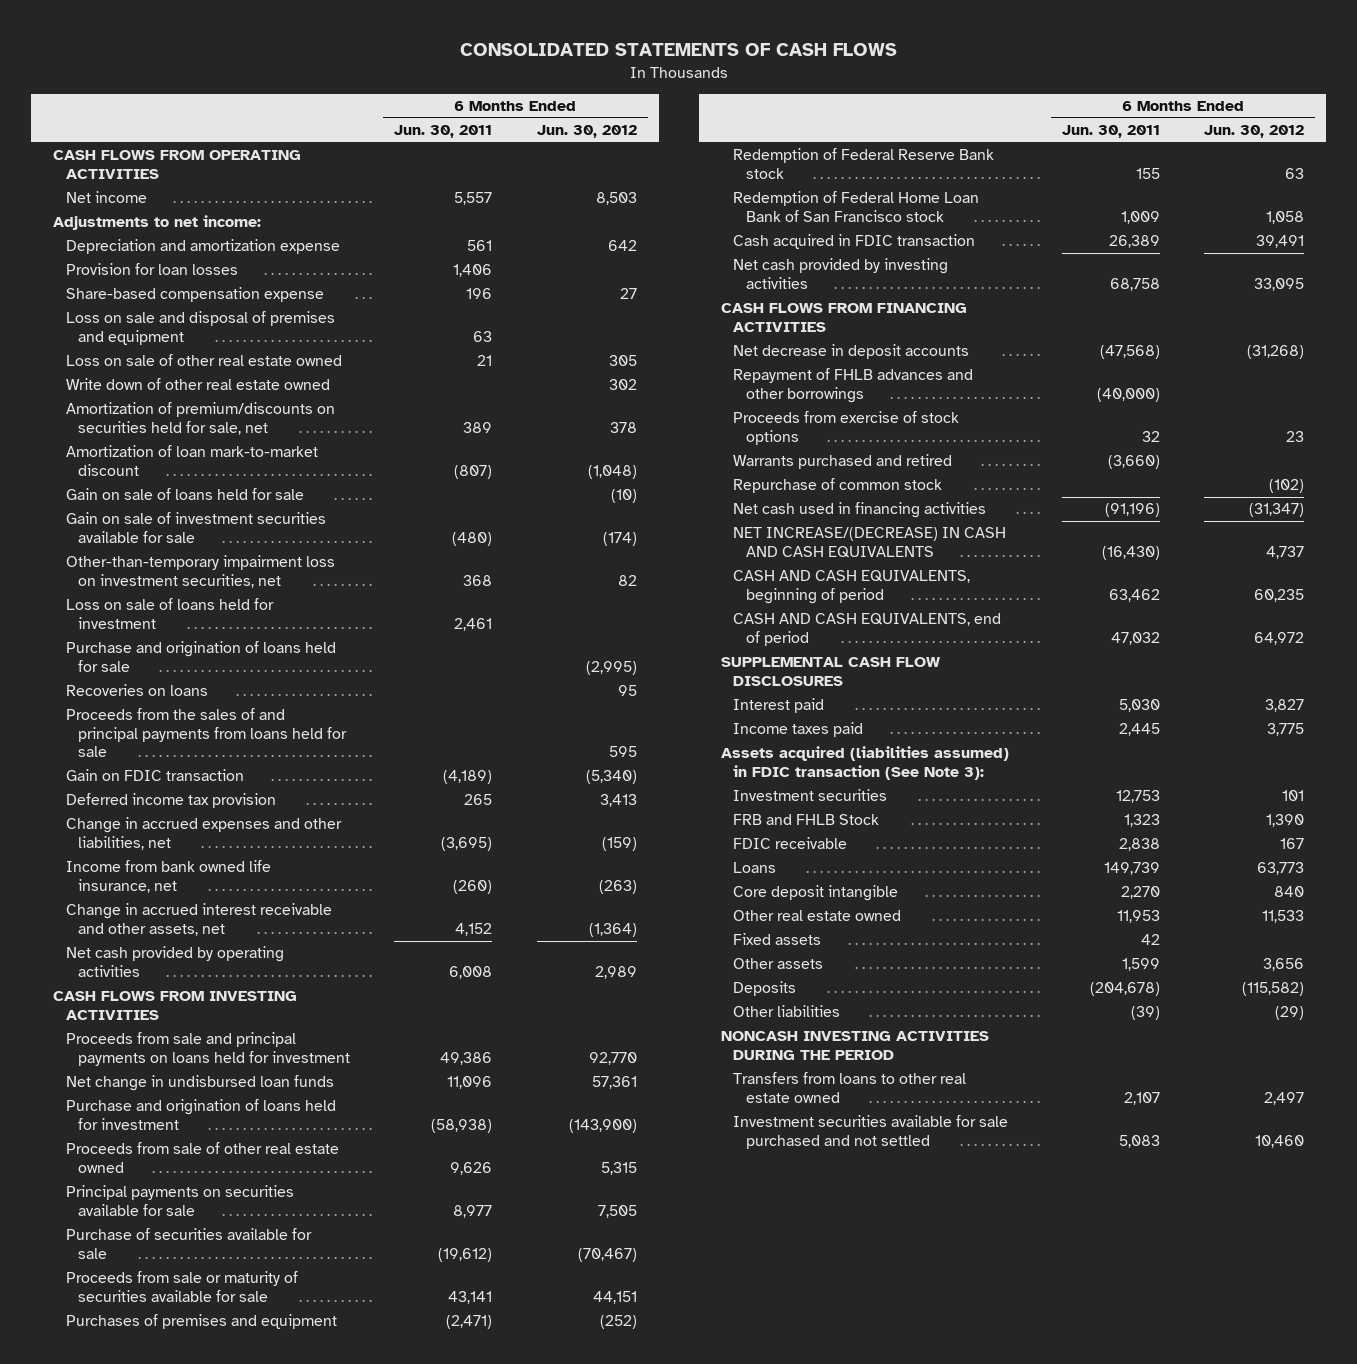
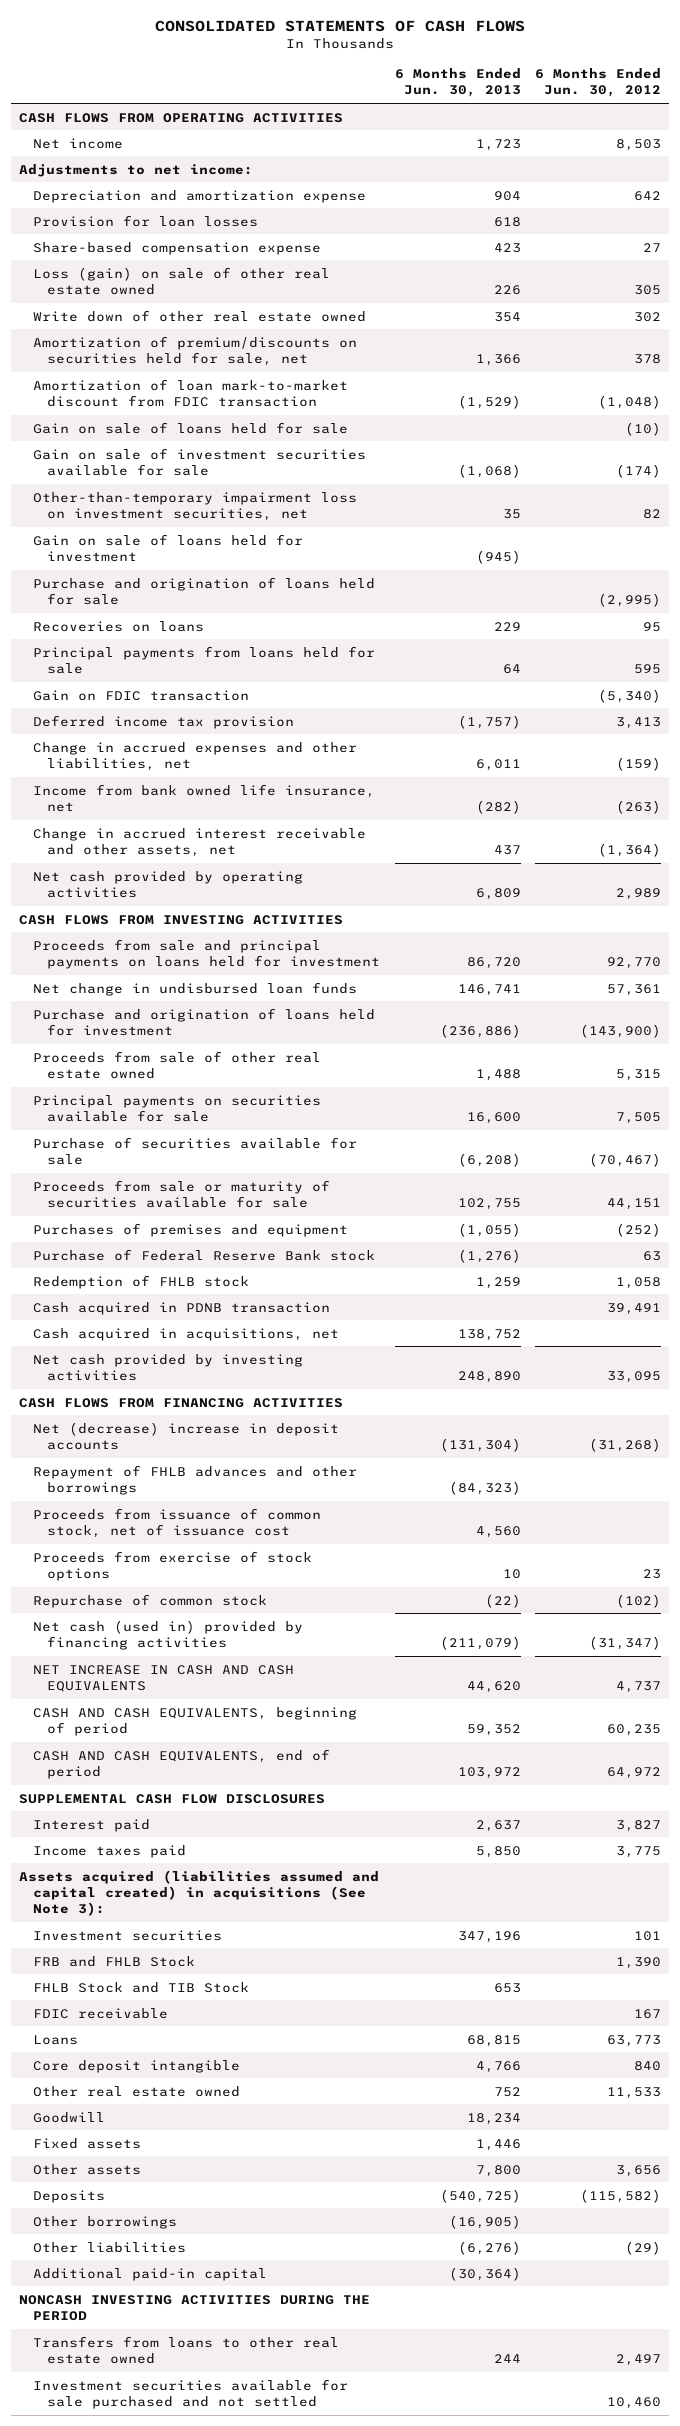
- | 6 Months Ended Jun. 30, 2011 | 6 Months Ended Jun. 30, 2012
+ | 6 Months Ended Jun. 30, 2013 | 6 Months Ended Jun. 30, 2012
- Loss on sale and disposal of premises and equipment | 63 |
- Loss on sale of other real estate owned | 21 | 305
+ Loss (gain) on sale of other real estate owned | 226 | 305
- Amortization of loan mark-to-market discount | (807) | (1,048)
+ Amortization of loan mark-to-market discount from FDIC transaction | (1,529) | (1,048)
- Loss on sale of loans held for investment | 2,461 |
+ Gain on sale of loans held for investment | (945) |
- Proceeds from the sales of and principal payments from loans held for sale | | 595
+ Principal payments from loans held for sale | 64 | 595
- Redemption of Federal Reserve Bank stock | 155 | 63
- Redemption of Federal Home Loan Bank of San Francisco stock | 1,009 | 1,058
- Cash acquired in FDIC transaction | 26,389 | 39,491
+ Purchase of Federal Reserve Bank stock | (1,276) | 63
+ Redemption of FHLB stock | 1,259 | 1,058
+ Cash acquired in PDNB transaction | | 39,491
+ Cash acquired in acquisitions, net | 138,752 |
- Net decrease in deposit accounts | (47,568) | (31,268)
+ Net (decrease) increase in deposit accounts | (131,304) | (31,268)
+ Proceeds from issuance of common stock, net of issuance cost | 4,560 |
- Warrants purchased and retired | (3,660) |
- Net cash used in financing activities | (91,196) | (31,347)
- NET INCREASE/(DECREASE) IN CASH AND CASH EQUIVALENTS | (16,430) | 4,737
+ Net cash (used in) provided by financing activities | (211,079) | (31,347)
+ NET INCREASE IN CASH AND CASH EQUIVALENTS | 44,620 | 4,737
- Assets acquired (liabilities assumed) in FDIC transaction (See Note 3):
+ Assets acquired (liabilities assumed and capital created) in acquisitions (See Note 3):
+ FHLB Stock and TIB Stock | 653 |
+ Goodwill | 18,234 |
+ Other borrowings | (16,905) |
+ Additional paid-in capital | (30,364) |

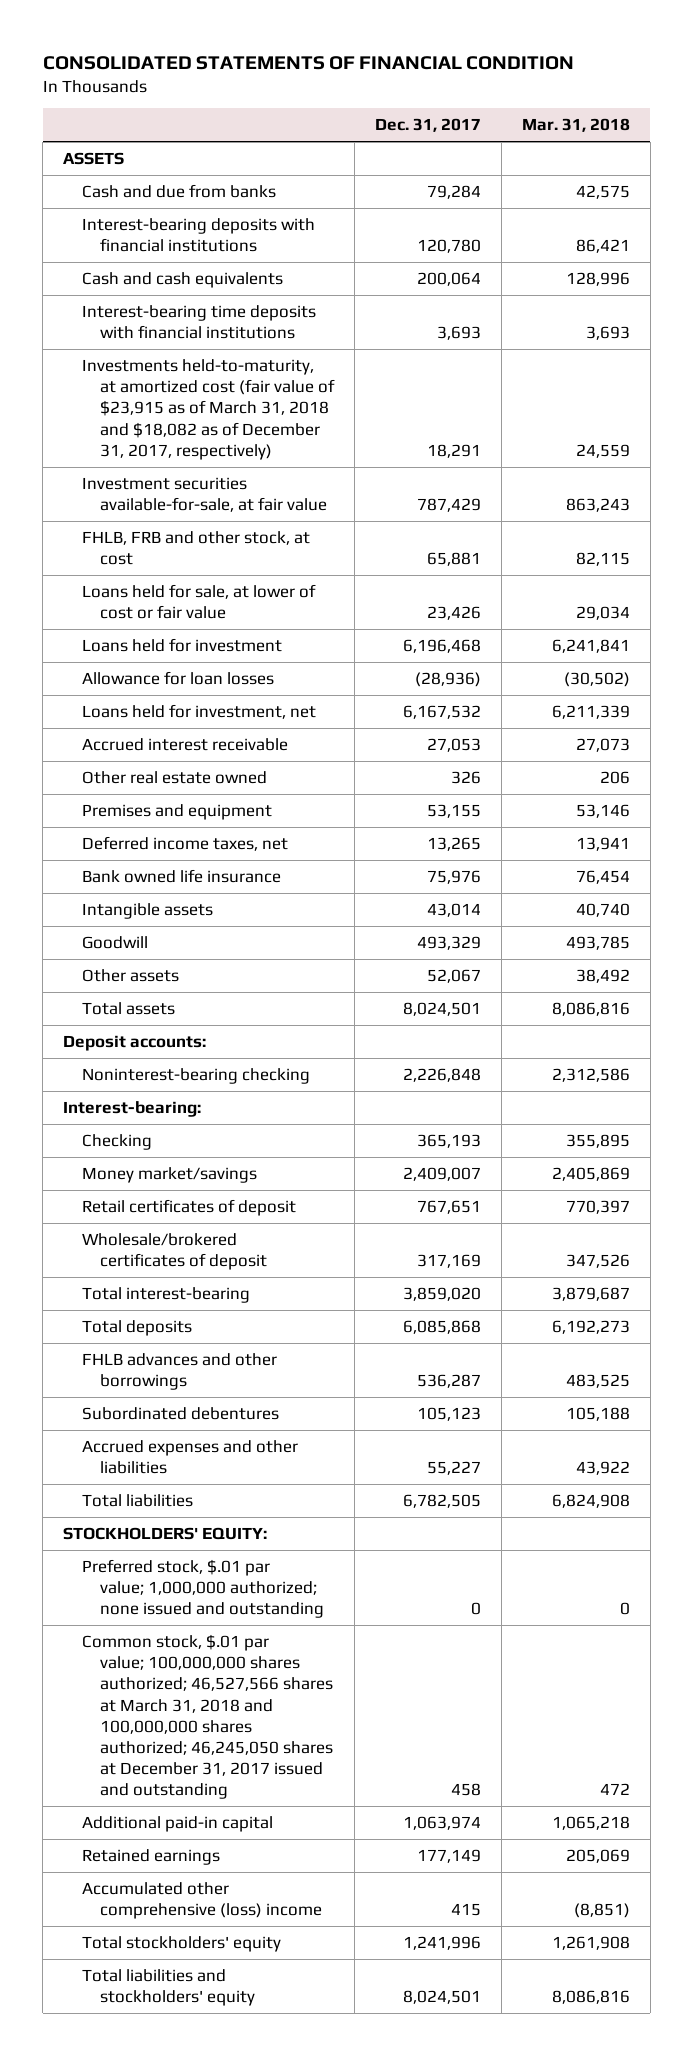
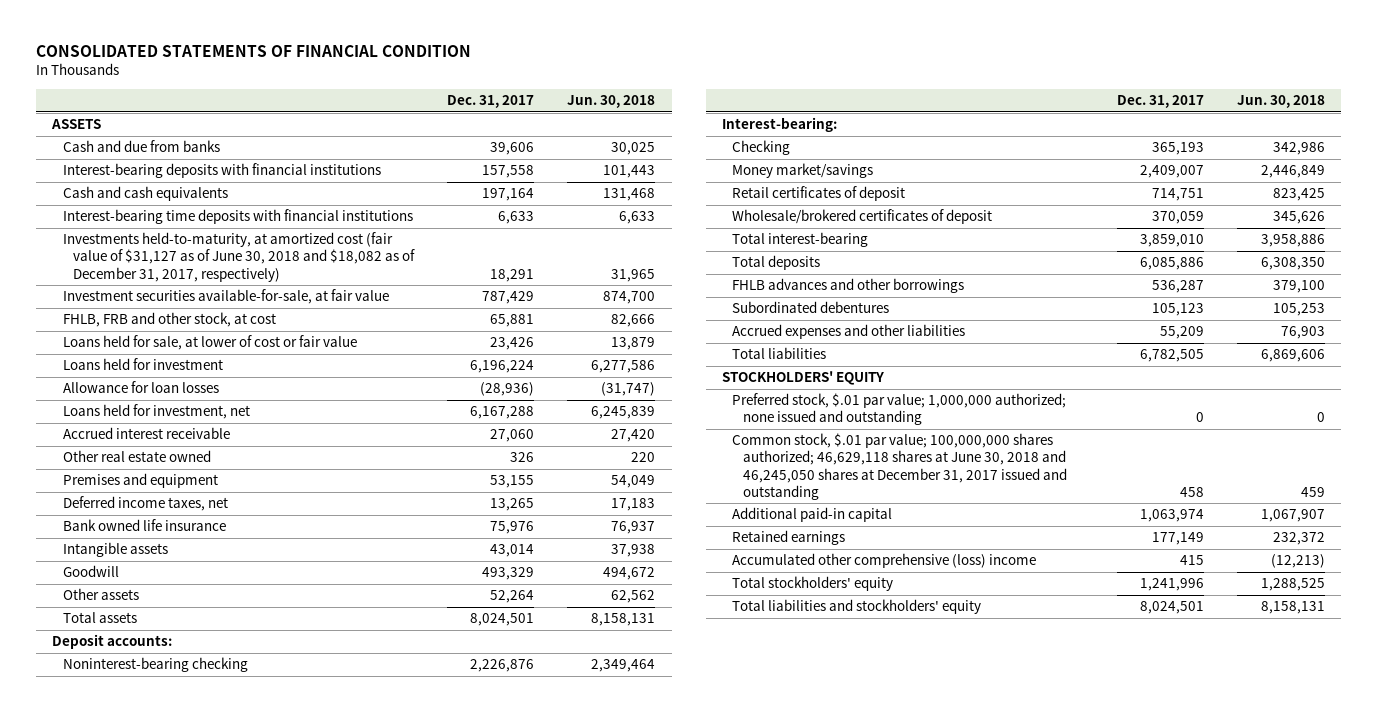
- | Dec. 31, 2017 | Mar. 31, 2018
+ | Dec. 31, 2017 | Jun. 30, 2018
- Cash and due from banks | 79,284 | 42,575
- Interest-bearing deposits with financial institutions | 120,780 | 86,421
- Cash and cash equivalents | 200,064 | 128,996
- Interest-bearing time deposits with financial institutions | 3,693 | 3,693
- Investments held-to-maturity, at amortized cost (fair value of $23,915 as of March 31, 2018 and $18,082 as of December 31, 2017, respectively) | 18,291 | 24,559
+ Cash and due from banks | 39,606 | 30,025
+ Interest-bearing deposits with financial institutions | 157,558 | 101,443
+ Cash and cash equivalents | 197,164 | 131,468
+ Interest-bearing time deposits with financial institutions | 6,633 | 6,633
+ Investments held-to-maturity, at amortized cost (fair value of $31,127 as of June 30, 2018 and $18,082 as of December 31, 2017, respectively) | 18,291 | 31,965
- Loans held for investment | 6,196,468 | 6,241,841
+ Loans held for investment | 6,196,224 | 6,277,586
- Loans held for investment, net | 6,167,532 | 6,211,339
- Accrued interest receivable | 27,053 | 27,073
+ Loans held for investment, net | 6,167,288 | 6,245,839
+ Accrued interest receivable | 27,060 | 27,420
- Other assets | 52,067 | 38,492
+ Other assets | 52,264 | 62,562
- Noninterest-bearing checking | 2,226,848 | 2,312,586
+ Noninterest-bearing checking | 2,226,876 | 2,349,464
- Retail certificates of deposit | 767,651 | 770,397
- Wholesale/brokered certificates of deposit | 317,169 | 347,526
- Total interest-bearing | 3,859,020 | 3,879,687
- Total deposits | 6,085,868 | 6,192,273
+ Retail certificates of deposit | 714,751 | 823,425
+ Wholesale/brokered certificates of deposit | 370,059 | 345,626
+ Total interest-bearing | 3,859,010 | 3,958,886
+ Total deposits | 6,085,886 | 6,308,350
- Accrued expenses and other liabilities | 55,227 | 43,922
+ Accrued expenses and other liabilities | 55,209 | 76,903
- STOCKHOLDERS' EQUITY:
+ STOCKHOLDERS' EQUITY
- Common stock, $.01 par value; 100,000,000 shares authorized; 46,527,566 shares at March 31, 2018 and 100,000,000 shares authorized; 46,245,050 shares at December 31, 2017 issued and outstanding | 458 | 472
+ Common stock, $.01 par value; 100,000,000 shares authorized; 46,629,118 shares at June 30, 2018 and 46,245,050 shares at December 31, 2017 issued and outstanding | 458 | 459

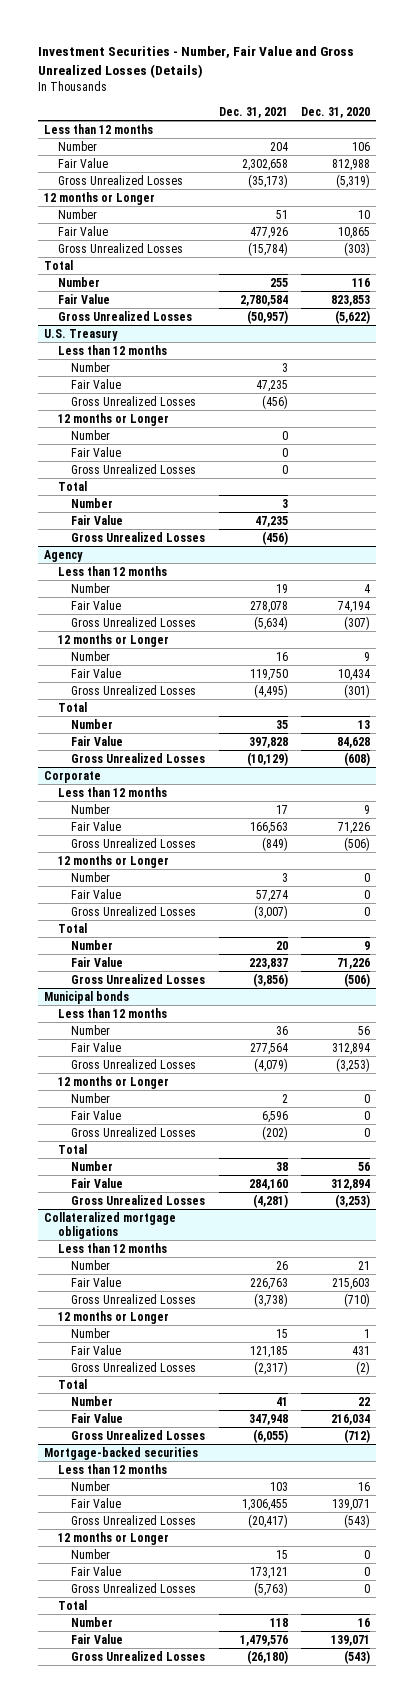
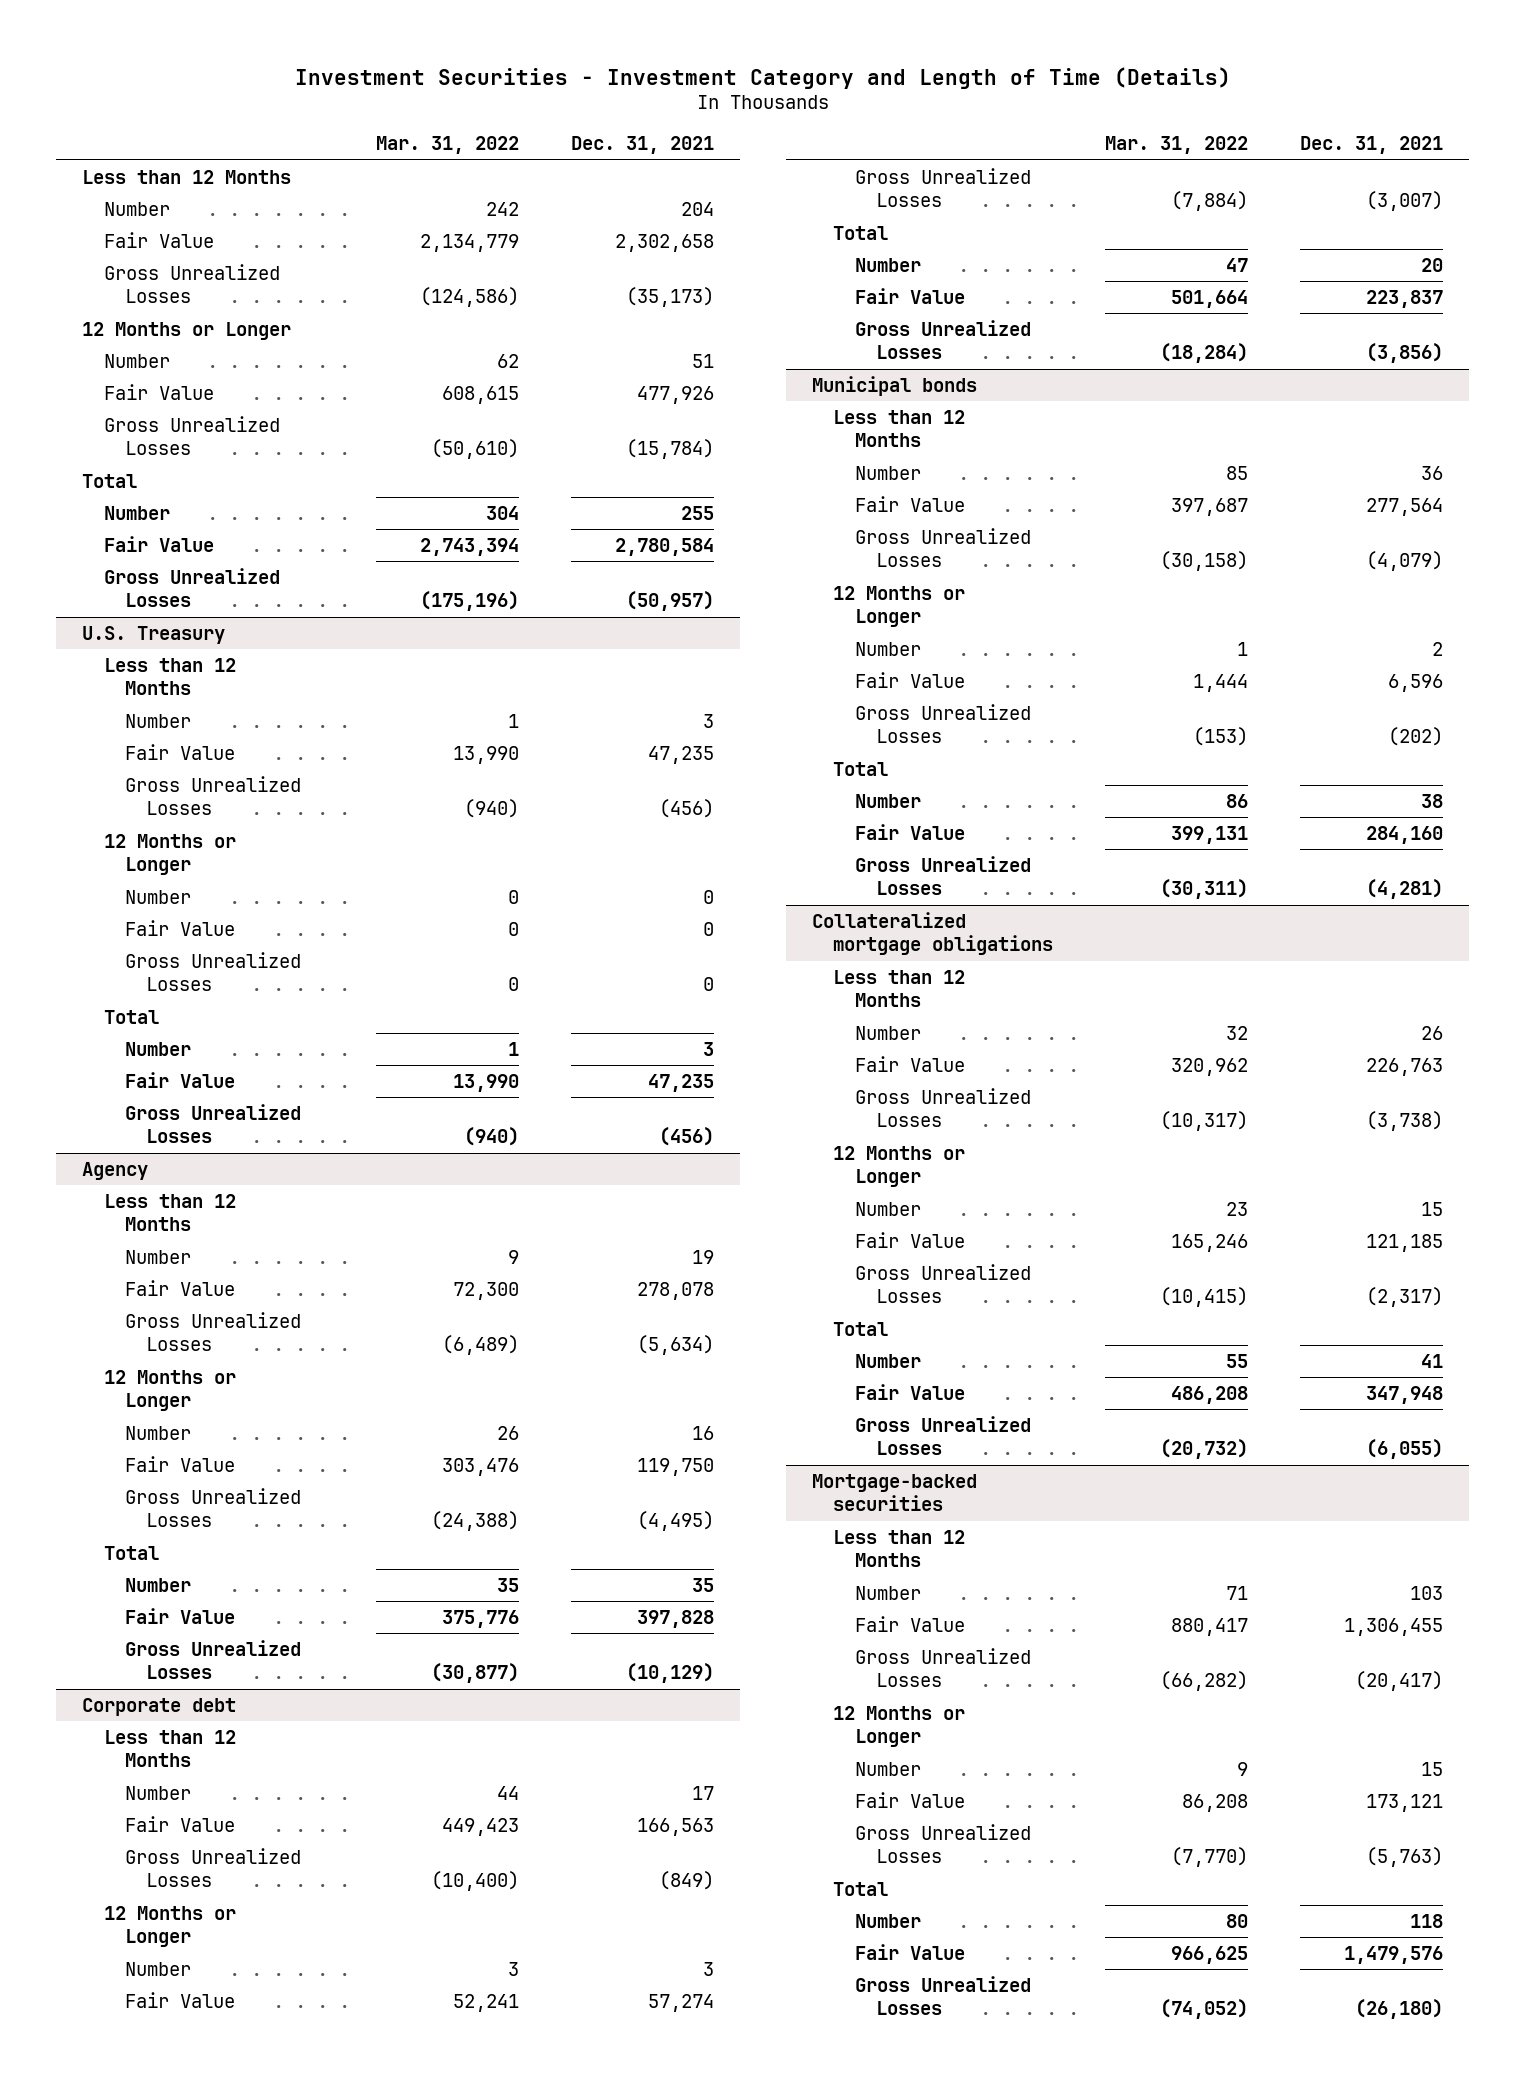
- Investment Securities - Number, Fair Value and Gross Unrealized Losses (Details)
+ Investment Securities - Investment Category and Length of Time (Details)
- | Dec. 31, 2021 | Dec. 31, 2020
+ | Mar. 31, 2022 | Dec. 31, 2021
- Less than 12 months
+ Less than 12 Months
- 12 months or Longer
+ 12 Months or Longer
@ U.S. Treasury
- Less than 12 months
+ Less than 12 Months
- 12 months or Longer
+ 12 Months or Longer
@ Agency
- Less than 12 months
+ Less than 12 Months
- 12 months or Longer
+ 12 Months or Longer
- Corporate
- Less than 12 months
+ Corporate debt
+ Less than 12 Months
- 12 months or Longer
+ 12 Months or Longer
@ Municipal bonds
- Less than 12 months
+ Less than 12 Months
- 12 months or Longer
+ 12 Months or Longer
@ Collateralized mortgage obligations
- Less than 12 months
+ Less than 12 Months
- 12 months or Longer
+ 12 Months or Longer
@ Mortgage-backed securities
- Less than 12 months
+ Less than 12 Months
- 12 months or Longer
+ 12 Months or Longer

